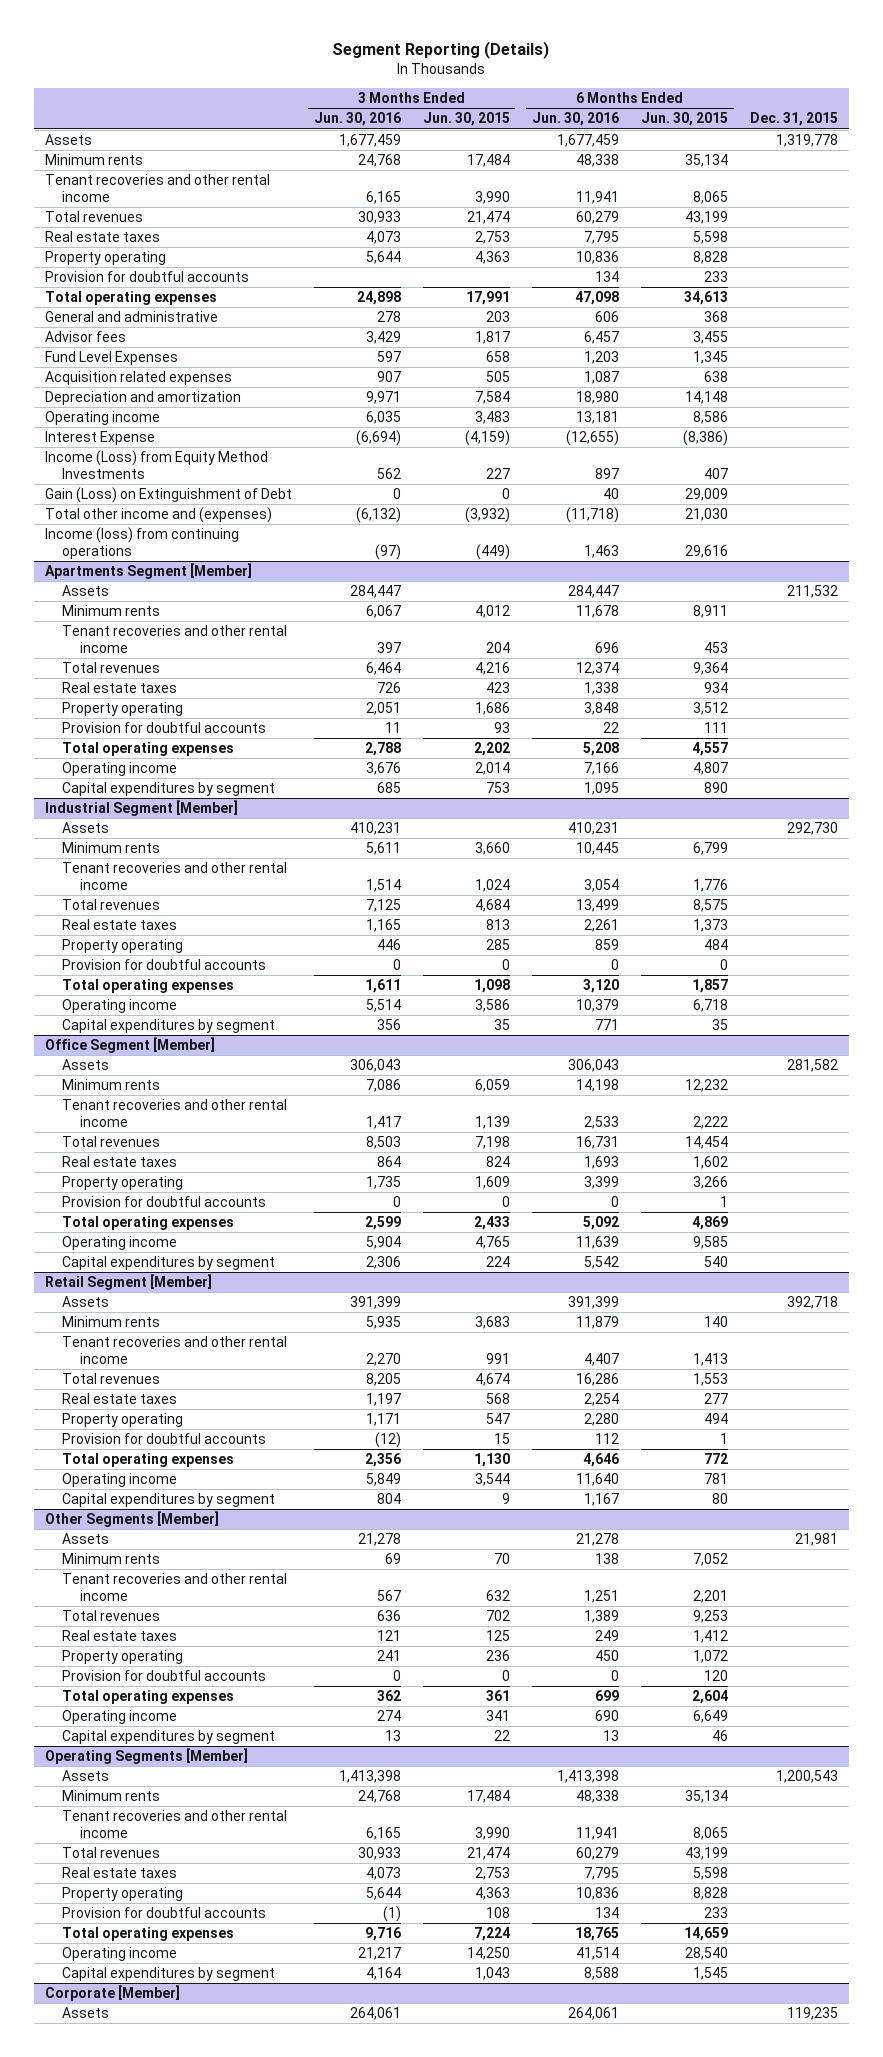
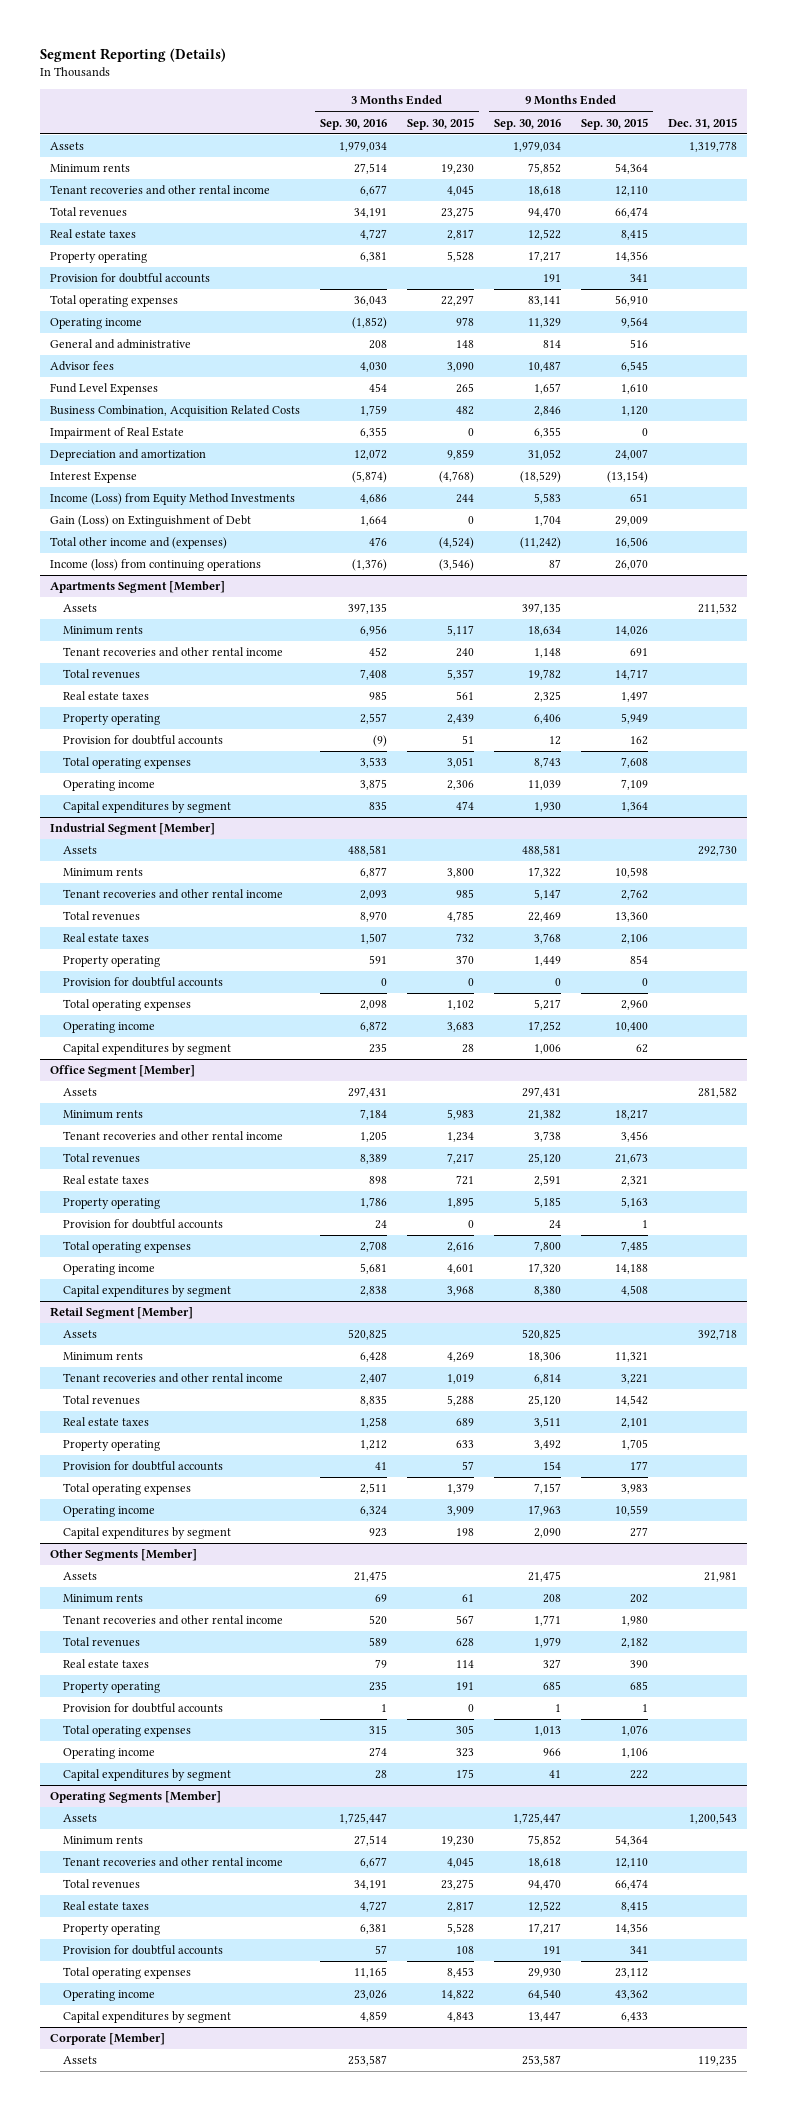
- | 3 Months Ended Jun. 30, 2016 | 3 Months Ended Jun. 30, 2015 | 6 Months Ended Jun. 30, 2016 | 6 Months Ended Jun. 30, 2015 | Dec. 31, 2015
+ | 3 Months Ended Sep. 30, 2016 | 3 Months Ended Sep. 30, 2015 | 9 Months Ended Sep. 30, 2016 | 9 Months Ended Sep. 30, 2015 | Dec. 31, 2015
moved up: Operating income | (1,852) | 978 | 11,329 | 9,564 |
- Acquisition related expenses | 907 | 505 | 1,087 | 638 |
+ Business Combination, Acquisition Related Costs | 1,759 | 482 | 2,846 | 1,120 |
+ Impairment of Real Estate | 6,355 | 0 | 6,355 | 0 |

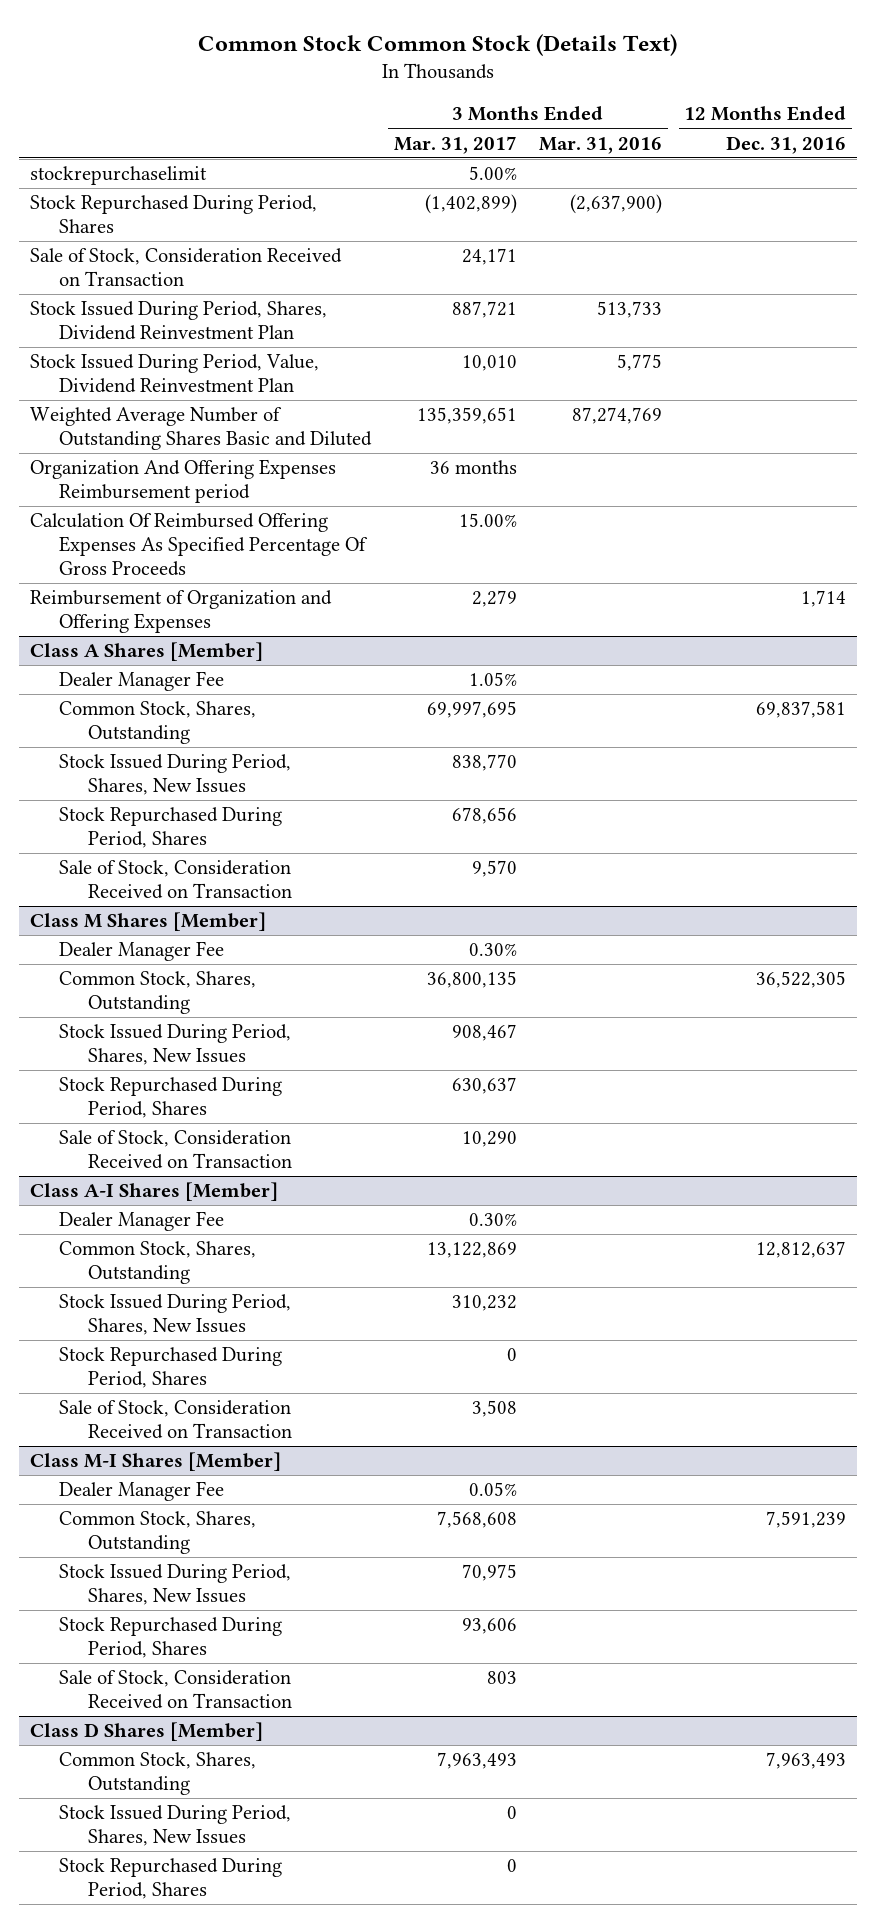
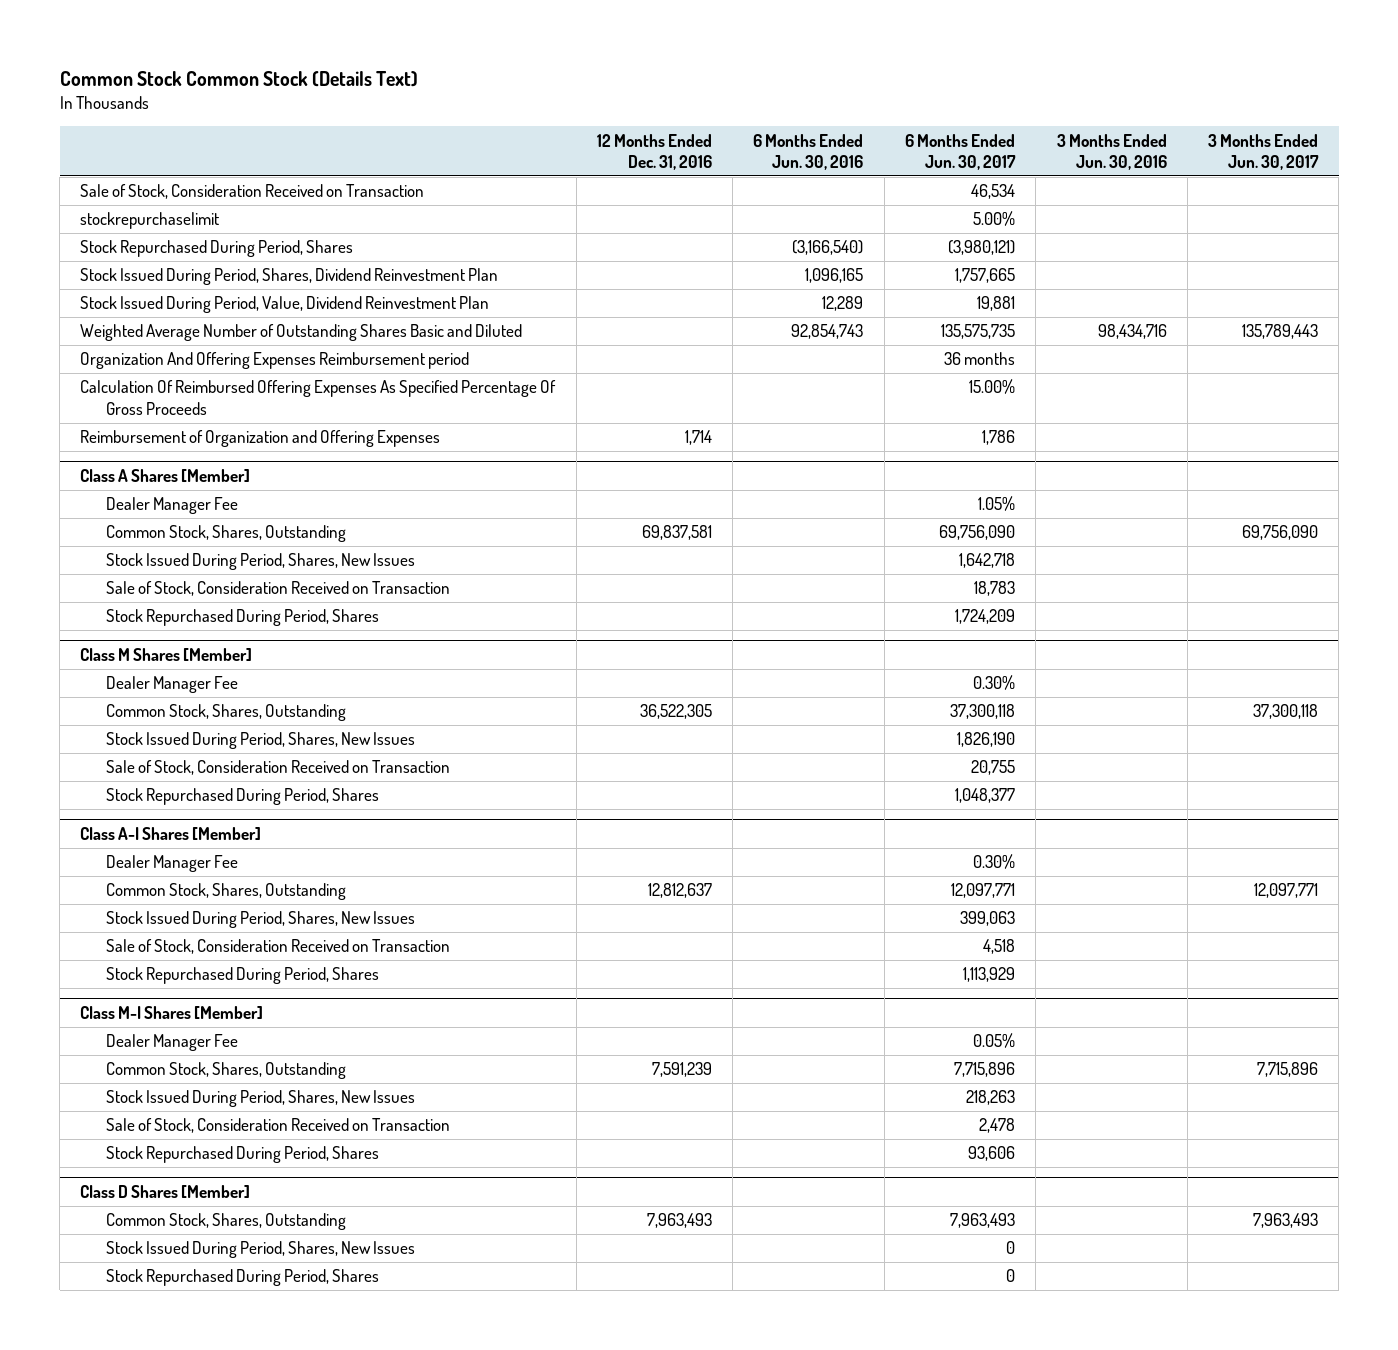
- | 3 Months Ended Mar. 31, 2017 | 3 Months Ended Mar. 31, 2016 | 12 Months Ended Dec. 31, 2016
+ | 12 Months Ended Dec. 31, 2016 | 6 Months Ended Jun. 30, 2016 | 6 Months Ended Jun. 30, 2017 | 3 Months Ended Jun. 30, 2016 | 3 Months Ended Jun. 30, 2017
moved up: Sale of Stock, Consideration Received on Transaction | | | 46,534 | |
@ Class A Shares [Member]
moved down: Stock Repurchased During Period, Shares | | | 1,724,209 | |
@ Class M Shares [Member]
moved down: Stock Repurchased During Period, Shares | | | 1,048,377 | |
@ Class A-I Shares [Member]
moved down: Stock Repurchased During Period, Shares | | | 1,113,929 | |
@ Class M-I Shares [Member]
moved down: Stock Repurchased During Period, Shares | | | 93,606 | |

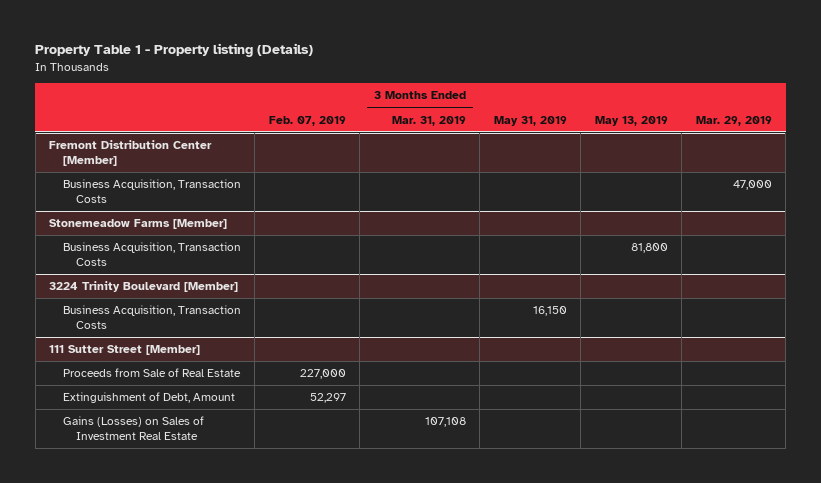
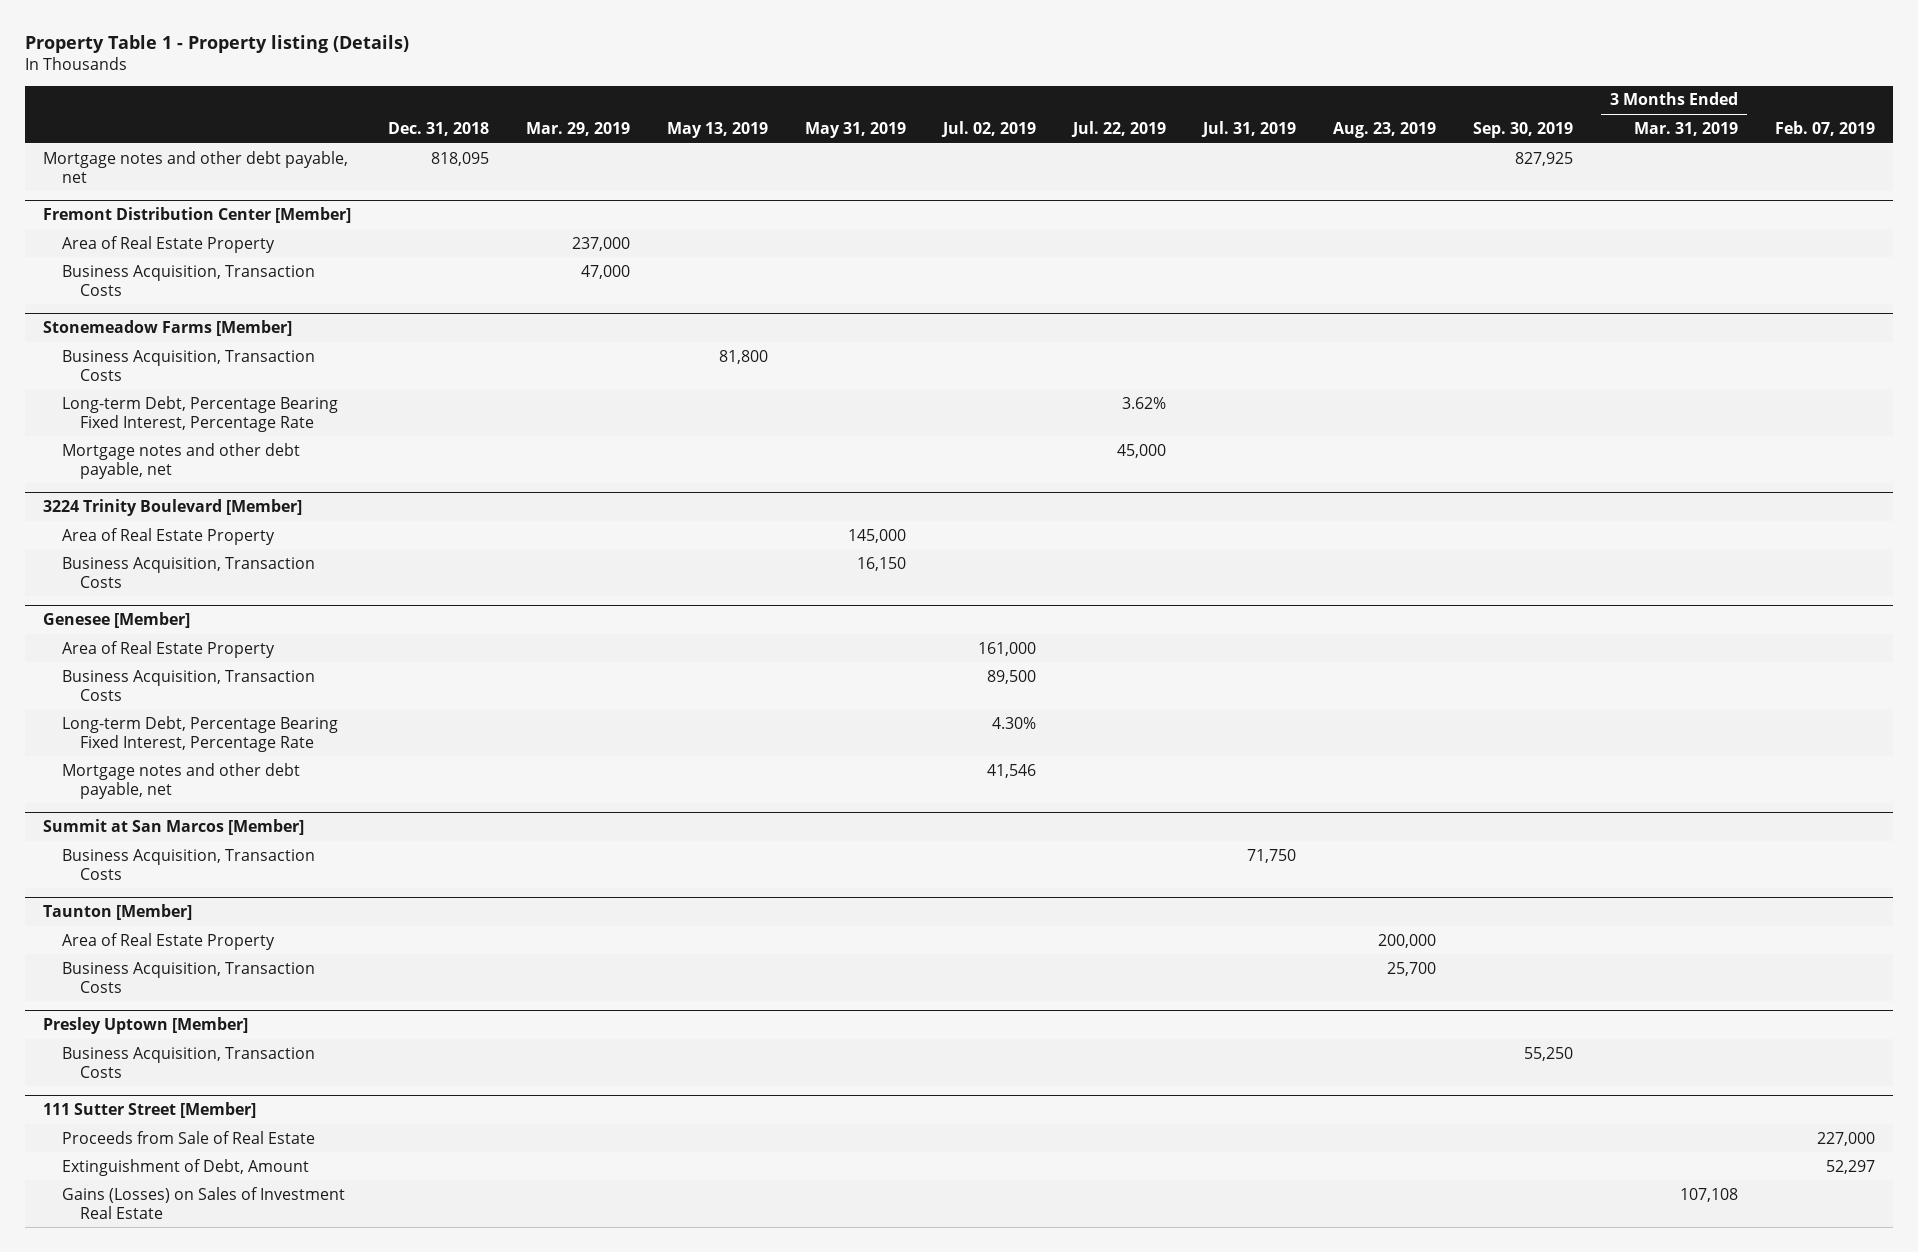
- | Feb. 07, 2019 | 3 Months Ended Mar. 31, 2019 | May 31, 2019 | May 13, 2019 | Mar. 29, 2019
+ | Dec. 31, 2018 | Mar. 29, 2019 | May 13, 2019 | May 31, 2019 | Jul. 02, 2019 | Jul. 22, 2019 | Jul. 31, 2019 | Aug. 23, 2019 | Sep. 30, 2019 | 3 Months Ended Mar. 31, 2019 | Feb. 07, 2019
+ Mortgage notes and other debt payable, net | 818,095 | | | | | | | | 827,925 | |
@ Fremont Distribution Center [Member]
+ Area of Real Estate Property | | 237,000 | | | | | | | | |
@ Stonemeadow Farms [Member]
+ Long-term Debt, Percentage Bearing Fixed Interest, Percentage Rate | | | | | | 3.62% | | | | |
+ Mortgage notes and other debt payable, net | | | | | | 45,000 | | | | |
@ 3224 Trinity Boulevard [Member]
+ Area of Real Estate Property | | | | 145,000 | | | | | | |
+ Genesee [Member]
+ Area of Real Estate Property | | | | | 161,000 | | | | | |
+ Business Acquisition, Transaction Costs | | | | | 89,500 | | | | | |
+ Long-term Debt, Percentage Bearing Fixed Interest, Percentage Rate | | | | | 4.30% | | | | | |
+ Mortgage notes and other debt payable, net | | | | | 41,546 | | | | | |
+ Summit at San Marcos [Member]
+ Business Acquisition, Transaction Costs | | | | | | | 71,750 | | | |
+ Taunton [Member]
+ Area of Real Estate Property | | | | | | | | 200,000 | | |
+ Business Acquisition, Transaction Costs | | | | | | | | 25,700 | | |
+ Presley Uptown [Member]
+ Business Acquisition, Transaction Costs | | | | | | | | | 55,250 | |

